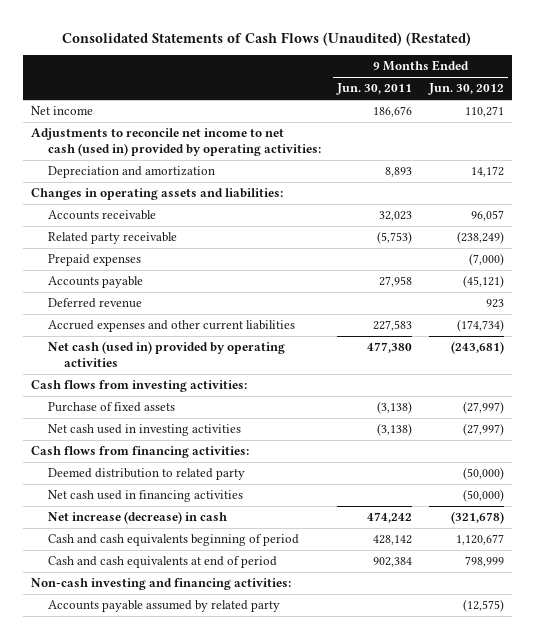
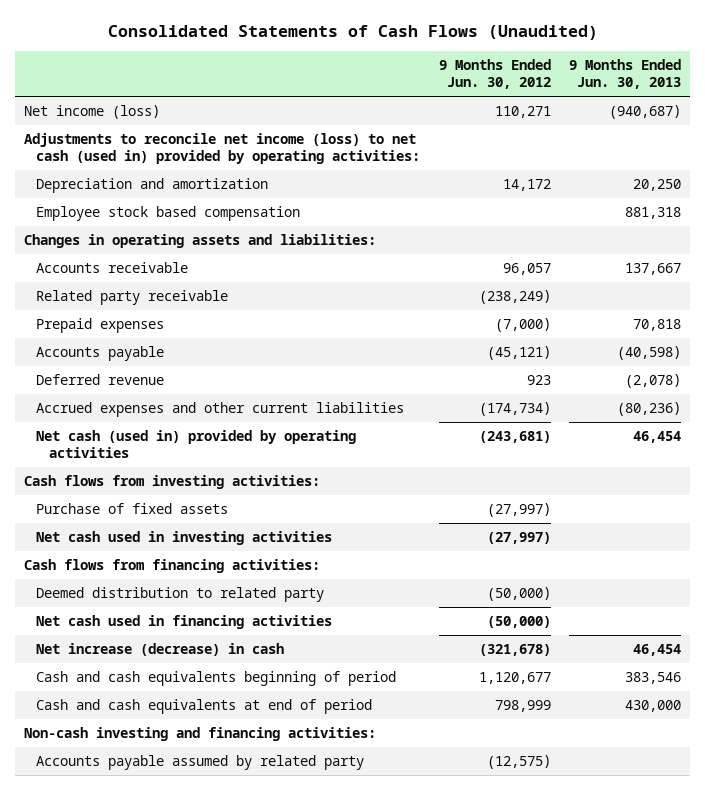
- Consolidated Statements of Cash Flows (Unaudited) (Restated)
+ Consolidated Statements of Cash Flows (Unaudited)
- | 9 Months Ended Jun. 30, 2011 | 9 Months Ended Jun. 30, 2012
+ | 9 Months Ended Jun. 30, 2012 | 9 Months Ended Jun. 30, 2013
- Net income | 186,676 | 110,271
- Adjustments to reconcile net income to net cash (used in) provided by operating activities:
+ Net income (loss) | 110,271 | (940,687)
+ Adjustments to reconcile net income (loss) to net cash (used in) provided by operating activities:
+ Employee stock based compensation | | 881,318

